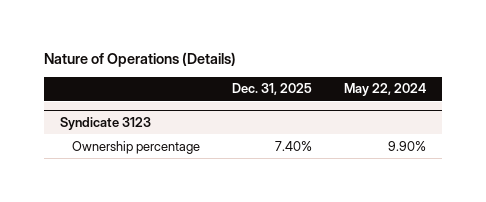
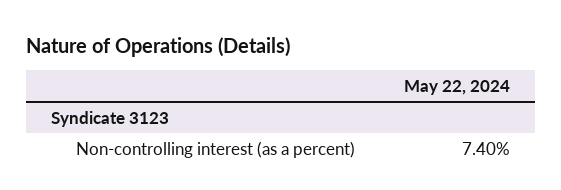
- | Dec. 31, 2025 | May 22, 2024
+ | May 22, 2024
@ Syndicate 3123
- Ownership percentage | 7.40% | 9.90%
+ Non-controlling interest (as a percent) | 7.40%

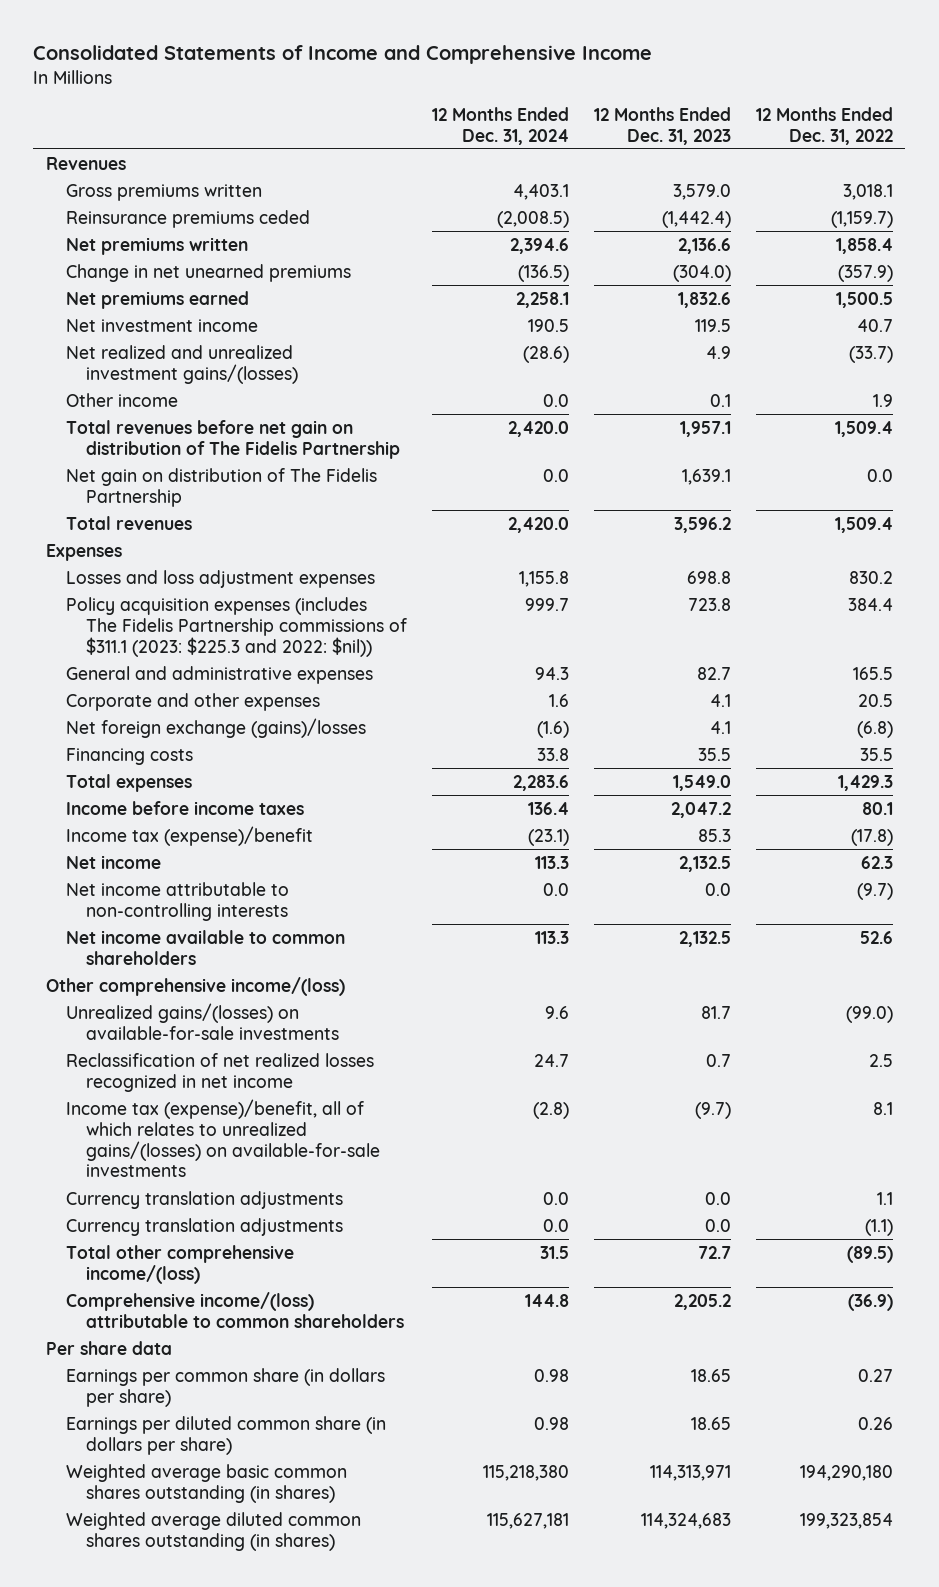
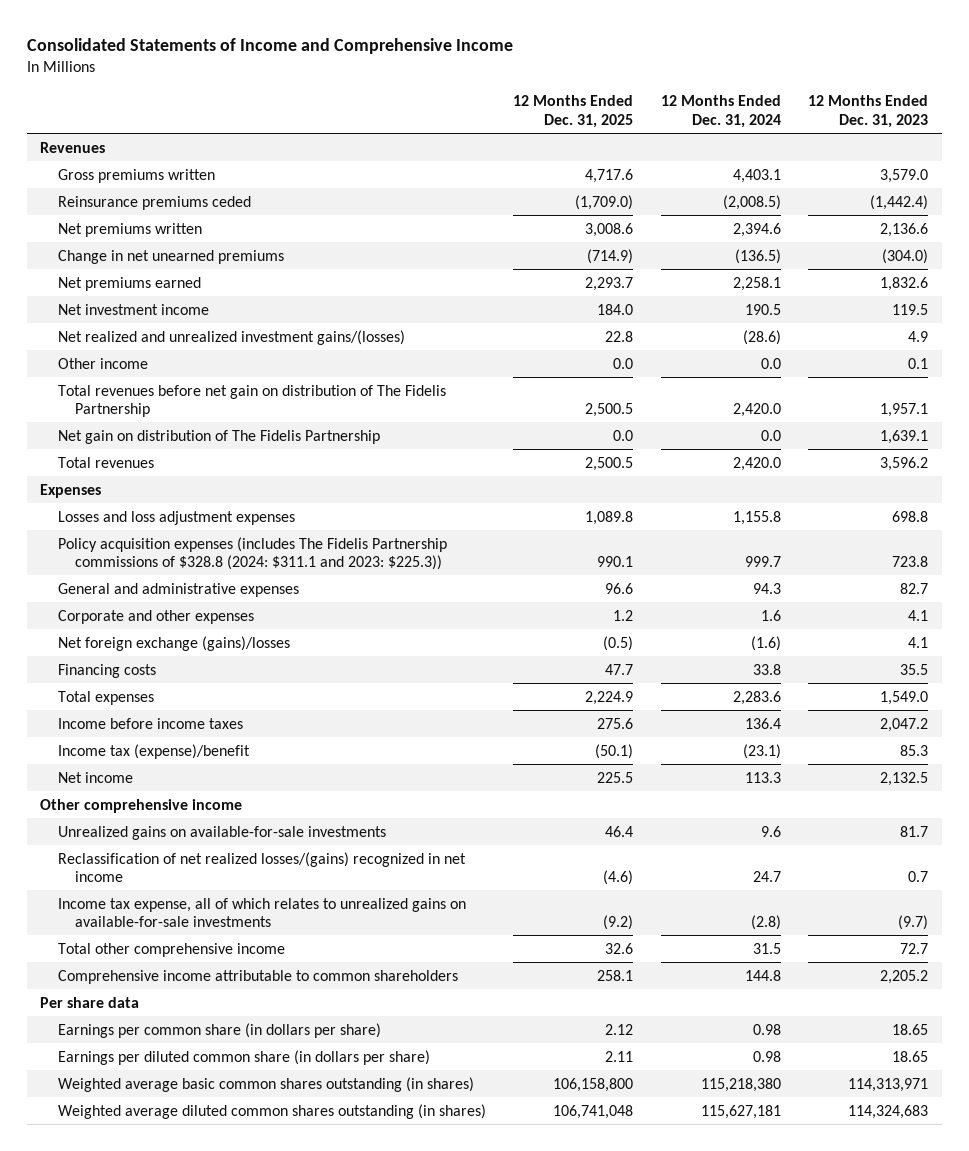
- | 12 Months Ended Dec. 31, 2024 | 12 Months Ended Dec. 31, 2023 | 12 Months Ended Dec. 31, 2022
+ | 12 Months Ended Dec. 31, 2025 | 12 Months Ended Dec. 31, 2024 | 12 Months Ended Dec. 31, 2023
- Policy acquisition expenses (includes The Fidelis Partnership commissions of $311.1 (2023: $225.3 and 2022: $nil)) | 999.7 | 723.8 | 384.4
+ Policy acquisition expenses (includes The Fidelis Partnership commissions of $328.8 (2024: $311.1 and 2023: $225.3)) | 990.1 | 999.7 | 723.8
- Net income attributable to non-controlling interests | 0.0 | 0.0 | (9.7)
- Net income available to common shareholders | 113.3 | 2,132.5 | 52.6
- Other comprehensive income/(loss)
- Unrealized gains/(losses) on available-for-sale investments | 9.6 | 81.7 | (99.0)
- Reclassification of net realized losses recognized in net income | 24.7 | 0.7 | 2.5
- Income tax (expense)/benefit, all of which relates to unrealized gains/(losses) on available-for-sale investments | (2.8) | (9.7) | 8.1
- Currency translation adjustments | 0.0 | 0.0 | 1.1
- Currency translation adjustments | 0.0 | 0.0 | (1.1)
- Total other comprehensive income/(loss) | 31.5 | 72.7 | (89.5)
- Comprehensive income/(loss) attributable to common shareholders | 144.8 | 2,205.2 | (36.9)
+ Other comprehensive income
+ Unrealized gains on available-for-sale investments | 46.4 | 9.6 | 81.7
+ Reclassification of net realized losses/(gains) recognized in net income | (4.6) | 24.7 | 0.7
+ Income tax expense, all of which relates to unrealized gains on available-for-sale investments | (9.2) | (2.8) | (9.7)
+ Total other comprehensive income | 32.6 | 31.5 | 72.7
+ Comprehensive income attributable to common shareholders | 258.1 | 144.8 | 2,205.2

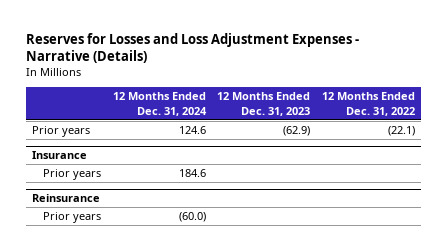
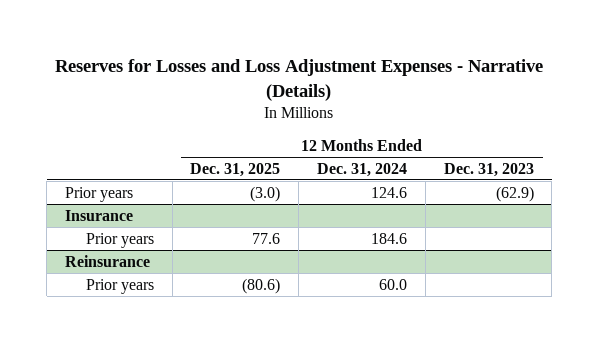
- | 12 Months Ended Dec. 31, 2024 | 12 Months Ended Dec. 31, 2023 | 12 Months Ended Dec. 31, 2022
+ | 12 Months Ended Dec. 31, 2025 | 12 Months Ended Dec. 31, 2024 | 12 Months Ended Dec. 31, 2023
@ Reinsurance
- Prior years | (60.0) | |
+ Prior years | (80.6) | 60.0 |

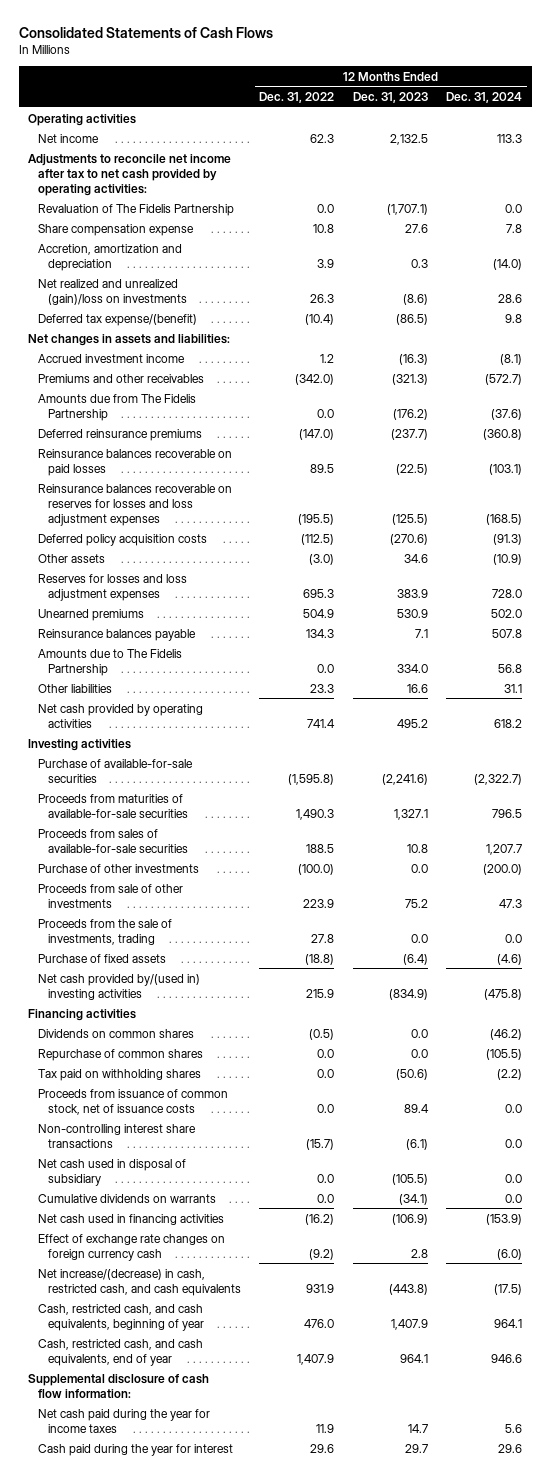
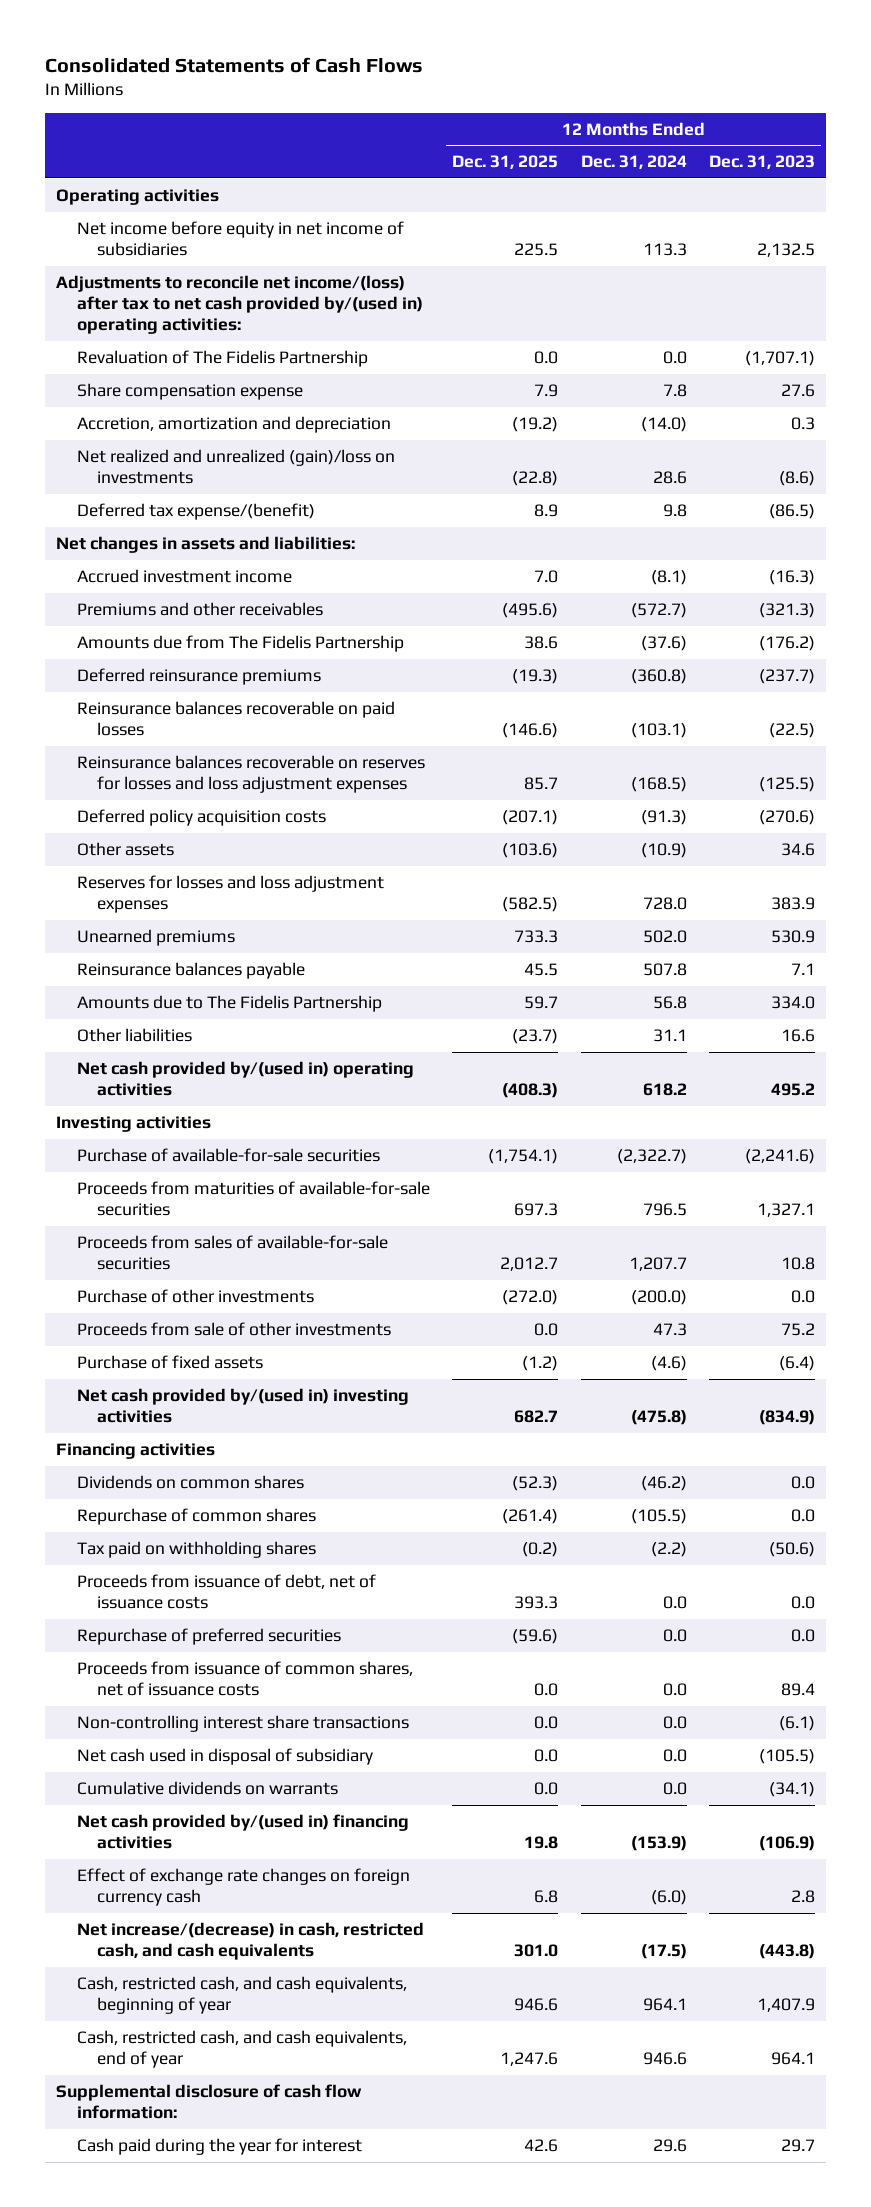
- | 12 Months Ended Dec. 31, 2022 | 12 Months Ended Dec. 31, 2023 | 12 Months Ended Dec. 31, 2024
+ | 12 Months Ended Dec. 31, 2025 | 12 Months Ended Dec. 31, 2024 | 12 Months Ended Dec. 31, 2023
- Net income | 62.3 | 2,132.5 | 113.3
- Adjustments to reconcile net income after tax to net cash provided by operating activities:
+ Net income before equity in net income of subsidiaries | 225.5 | 113.3 | 2,132.5
+ Adjustments to reconcile net income/(loss) after tax to net cash provided by/(used in) operating activities:
- Net cash provided by operating activities | 741.4 | 495.2 | 618.2
+ Net cash provided by/(used in) operating activities | (408.3) | 618.2 | 495.2
- Proceeds from the sale of investments, trading | 27.8 | 0.0 | 0.0
- Proceeds from issuance of common stock, net of issuance costs | 0.0 | 89.4 | 0.0
+ Proceeds from issuance of debt, net of issuance costs | 393.3 | 0.0 | 0.0
+ Repurchase of preferred securities | (59.6) | 0.0 | 0.0
+ Proceeds from issuance of common shares, net of issuance costs | 0.0 | 0.0 | 89.4
- Net cash used in financing activities | (16.2) | (106.9) | (153.9)
+ Net cash provided by/(used in) financing activities | 19.8 | (153.9) | (106.9)
- Net cash paid during the year for income taxes | 11.9 | 14.7 | 5.6

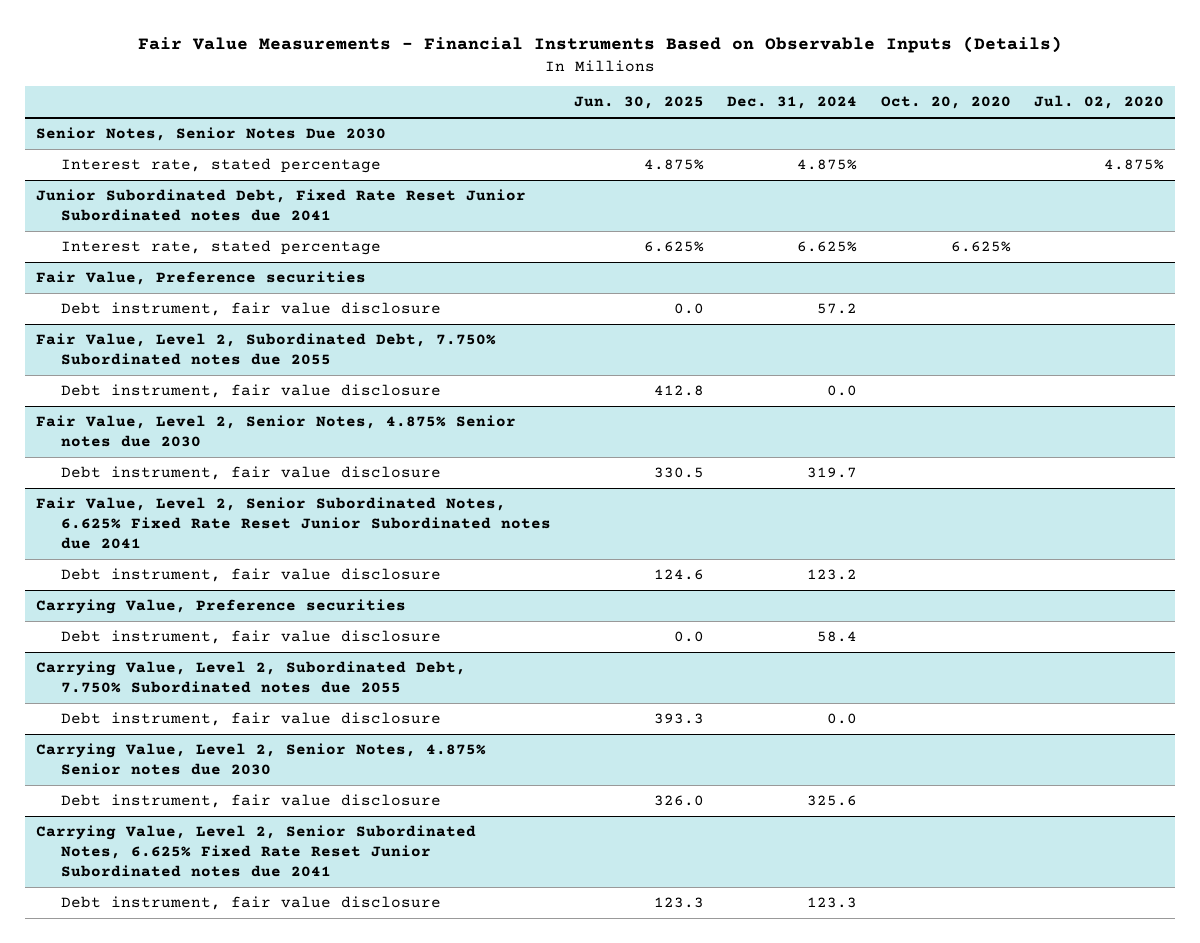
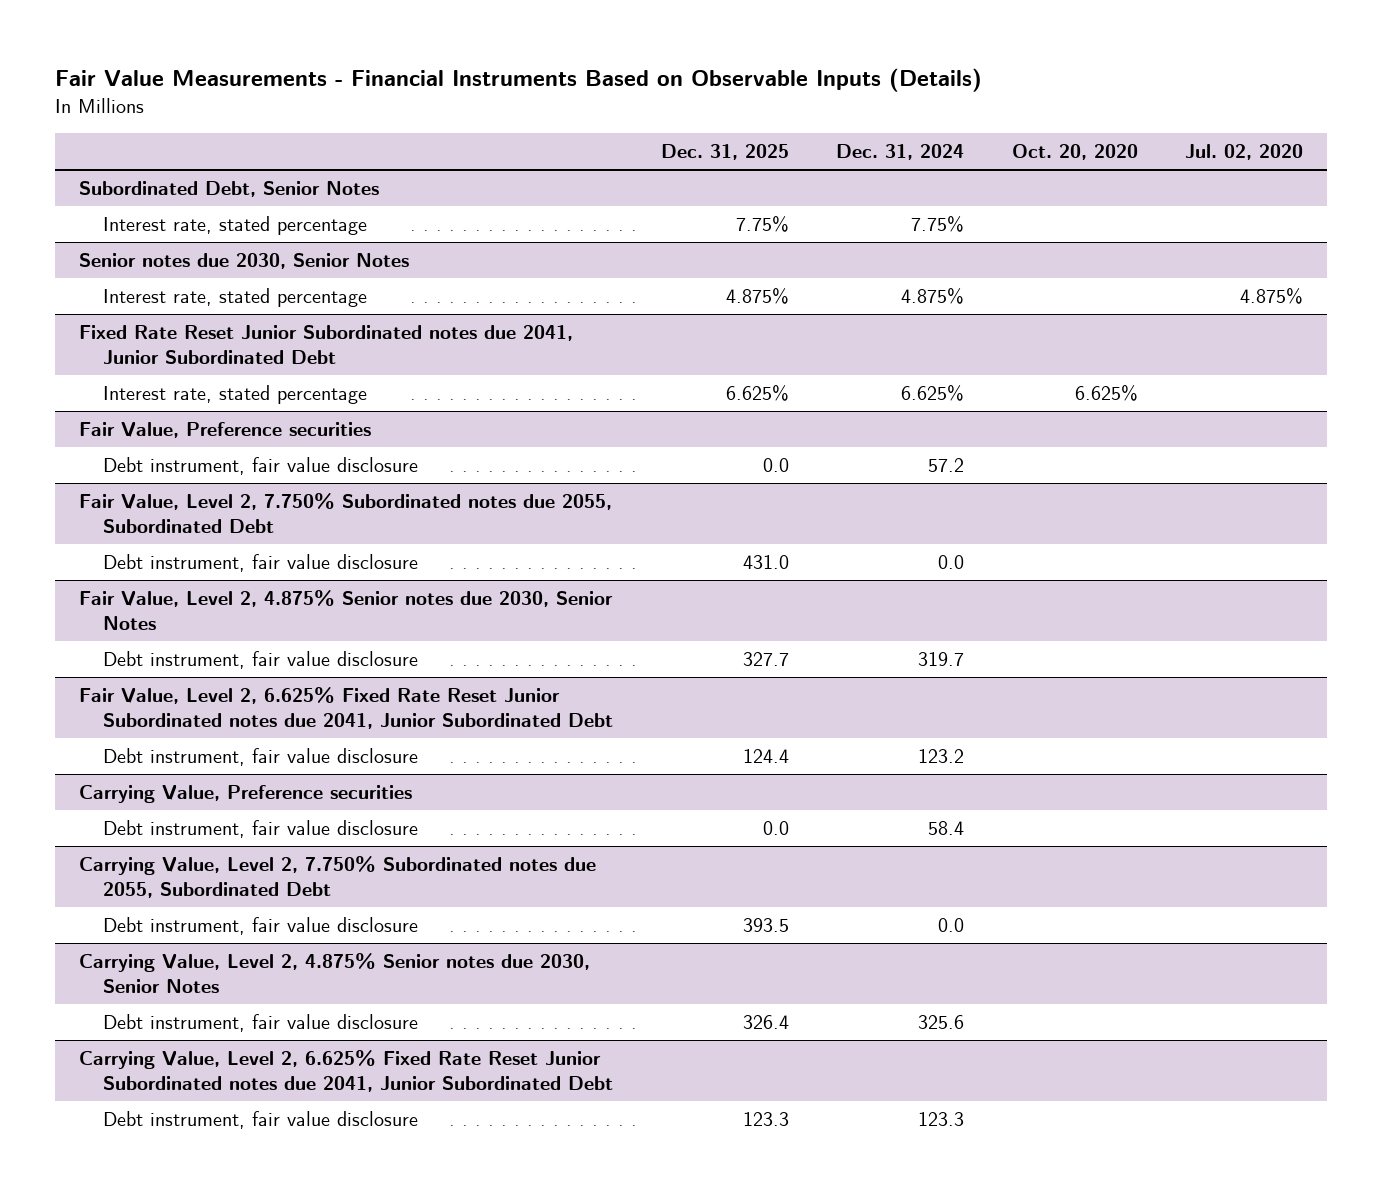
- | Jun. 30, 2025 | Dec. 31, 2024 | Oct. 20, 2020 | Jul. 02, 2020
+ | Dec. 31, 2025 | Dec. 31, 2024 | Oct. 20, 2020 | Jul. 02, 2020
- Senior Notes, Senior Notes Due 2030
+ Subordinated Debt, Senior Notes
+ Interest rate, stated percentage | 7.75% | 7.75% | |
+ Senior notes due 2030, Senior Notes
- Junior Subordinated Debt, Fixed Rate Reset Junior Subordinated notes due 2041
+ Fixed Rate Reset Junior Subordinated notes due 2041, Junior Subordinated Debt
- Fair Value, Level 2, Subordinated Debt, 7.750% Subordinated notes due 2055
+ Fair Value, Level 2, 7.750% Subordinated notes due 2055, Subordinated Debt
- Fair Value, Level 2, Senior Notes, 4.875% Senior notes due 2030
+ Fair Value, Level 2, 4.875% Senior notes due 2030, Senior Notes
- Fair Value, Level 2, Senior Subordinated Notes, 6.625% Fixed Rate Reset Junior Subordinated notes due 2041
+ Fair Value, Level 2, 6.625% Fixed Rate Reset Junior Subordinated notes due 2041, Junior Subordinated Debt
- Carrying Value, Level 2, Subordinated Debt, 7.750% Subordinated notes due 2055
+ Carrying Value, Level 2, 7.750% Subordinated notes due 2055, Subordinated Debt
- Carrying Value, Level 2, Senior Notes, 4.875% Senior notes due 2030
+ Carrying Value, Level 2, 4.875% Senior notes due 2030, Senior Notes
- Carrying Value, Level 2, Senior Subordinated Notes, 6.625% Fixed Rate Reset Junior Subordinated notes due 2041
+ Carrying Value, Level 2, 6.625% Fixed Rate Reset Junior Subordinated notes due 2041, Junior Subordinated Debt

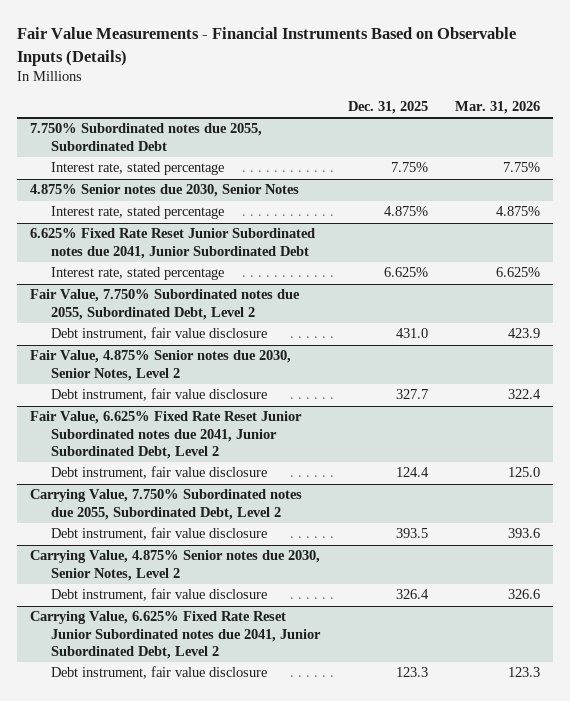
- | Dec. 31, 2025 | Dec. 31, 2024 | Oct. 20, 2020 | Jul. 02, 2020
+ | Dec. 31, 2025 | Mar. 31, 2026
- Subordinated Debt, Senior Notes
+ 7.750% Subordinated notes due 2055, Subordinated Debt
- Senior notes due 2030, Senior Notes
+ 4.875% Senior notes due 2030, Senior Notes
- Fixed Rate Reset Junior Subordinated notes due 2041, Junior Subordinated Debt
+ 6.625% Fixed Rate Reset Junior Subordinated notes due 2041, Junior Subordinated Debt
- Fair Value, Preference securities
- Debt instrument, fair value disclosure | 0.0 | 57.2 | |
- Fair Value, Level 2, 7.750% Subordinated notes due 2055, Subordinated Debt
+ Fair Value, 7.750% Subordinated notes due 2055, Subordinated Debt, Level 2
- Fair Value, Level 2, 4.875% Senior notes due 2030, Senior Notes
+ Fair Value, 4.875% Senior notes due 2030, Senior Notes, Level 2
- Fair Value, Level 2, 6.625% Fixed Rate Reset Junior Subordinated notes due 2041, Junior Subordinated Debt
+ Fair Value, 6.625% Fixed Rate Reset Junior Subordinated notes due 2041, Junior Subordinated Debt, Level 2
- Carrying Value, Preference securities
- Debt instrument, fair value disclosure | 0.0 | 58.4 | |
- Carrying Value, Level 2, 7.750% Subordinated notes due 2055, Subordinated Debt
+ Carrying Value, 7.750% Subordinated notes due 2055, Subordinated Debt, Level 2
- Carrying Value, Level 2, 4.875% Senior notes due 2030, Senior Notes
+ Carrying Value, 4.875% Senior notes due 2030, Senior Notes, Level 2
- Carrying Value, Level 2, 6.625% Fixed Rate Reset Junior Subordinated notes due 2041, Junior Subordinated Debt
+ Carrying Value, 6.625% Fixed Rate Reset Junior Subordinated notes due 2041, Junior Subordinated Debt, Level 2

